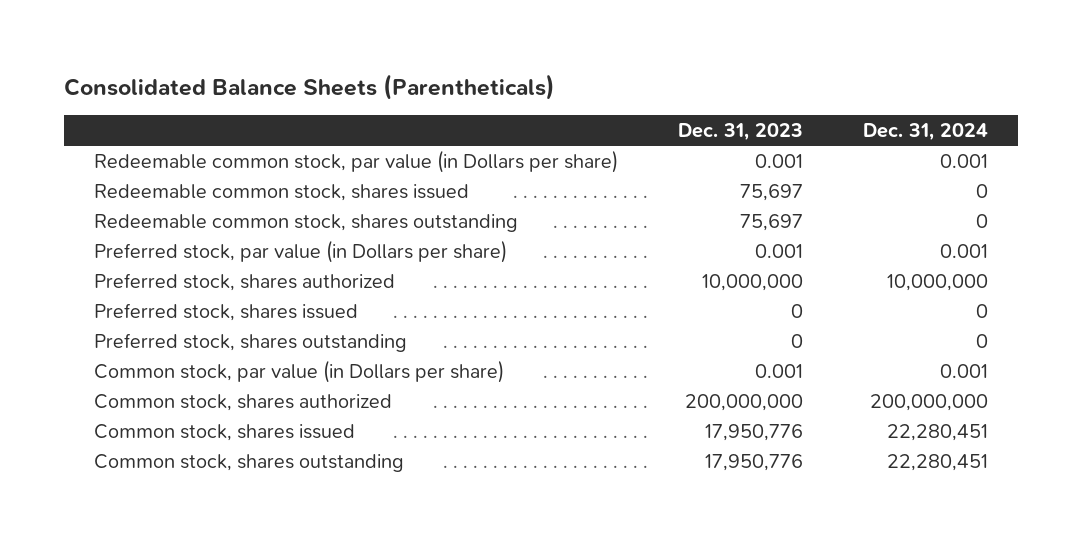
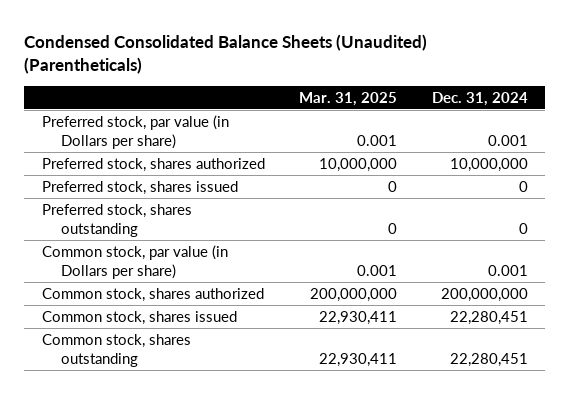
- Consolidated Balance Sheets (Parentheticals)
+ Condensed Consolidated Balance Sheets (Unaudited) (Parentheticals)
- | Dec. 31, 2023 | Dec. 31, 2024
+ | Mar. 31, 2025 | Dec. 31, 2024
- Redeemable common stock, par value (in Dollars per share) | 0.001 | 0.001
- Redeemable common stock, shares issued | 75,697 | 0
- Redeemable common stock, shares outstanding | 75,697 | 0

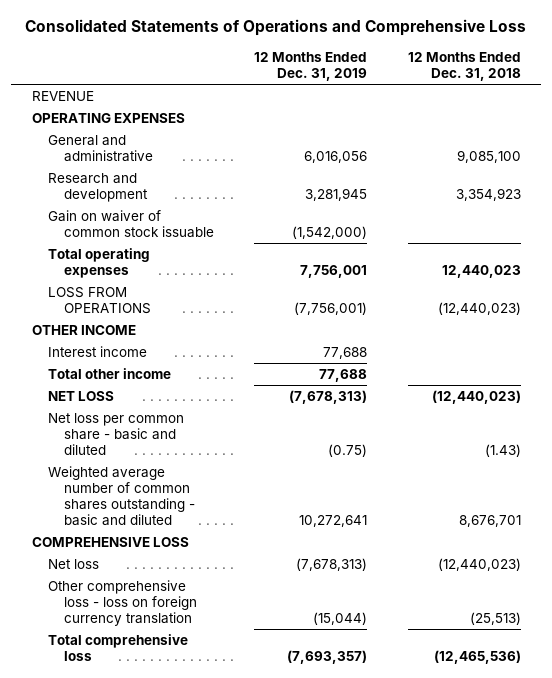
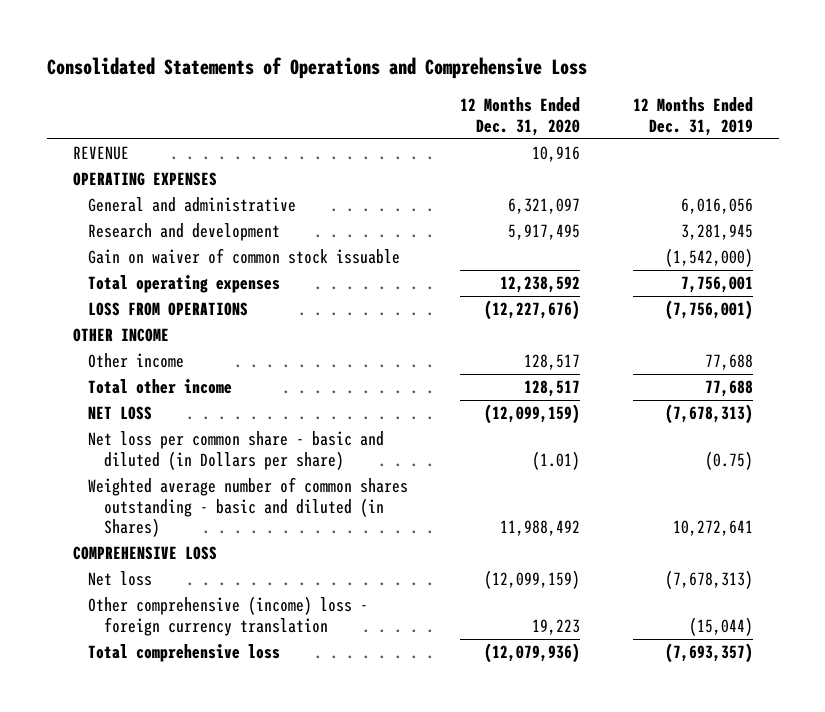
- | 12 Months Ended Dec. 31, 2019 | 12 Months Ended Dec. 31, 2018
+ | 12 Months Ended Dec. 31, 2020 | 12 Months Ended Dec. 31, 2019
- Interest income | 77,688 |
+ Other income | 128,517 | 77,688
- Net loss per common share - basic and diluted | (0.75) | (1.43)
- Weighted average number of common shares outstanding - basic and diluted | 10,272,641 | 8,676,701
+ Net loss per common share - basic and diluted (in Dollars per share) | (1.01) | (0.75)
+ Weighted average number of common shares outstanding - basic and diluted (in Shares) | 11,988,492 | 10,272,641
- Other comprehensive loss - loss on foreign currency translation | (15,044) | (25,513)
+ Other comprehensive (income) loss - foreign currency translation | 19,223 | (15,044)

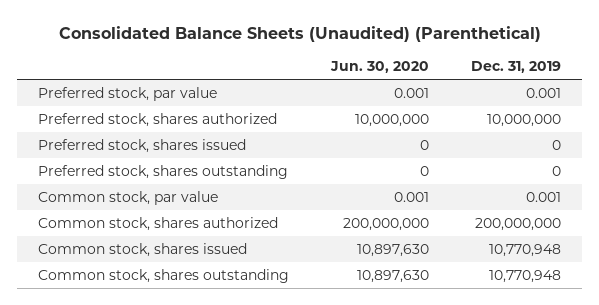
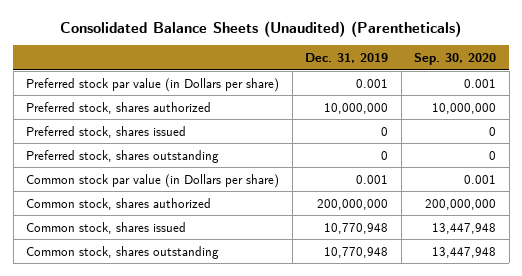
- Consolidated Balance Sheets (Unaudited) (Parenthetical)
+ Consolidated Balance Sheets (Unaudited) (Parentheticals)
- | Jun. 30, 2020 | Dec. 31, 2019
+ | Dec. 31, 2019 | Sep. 30, 2020
- Preferred stock, par value | 0.001 | 0.001
+ Preferred stock par value (in Dollars per share) | 0.001 | 0.001
- Common stock, par value | 0.001 | 0.001
+ Common stock par value (in Dollars per share) | 0.001 | 0.001

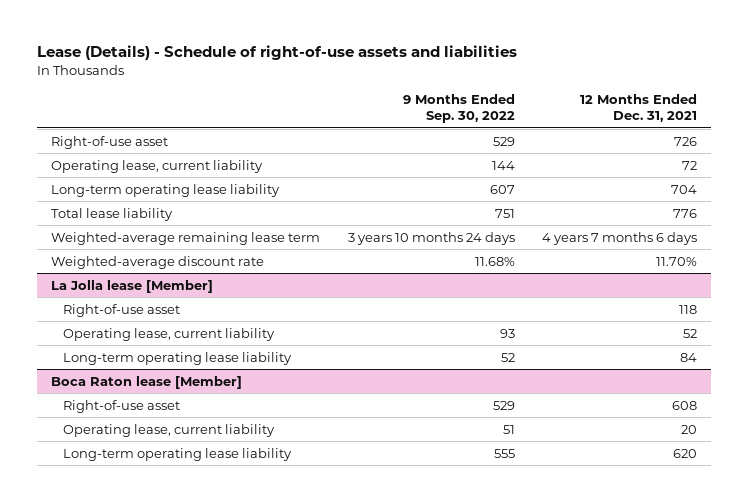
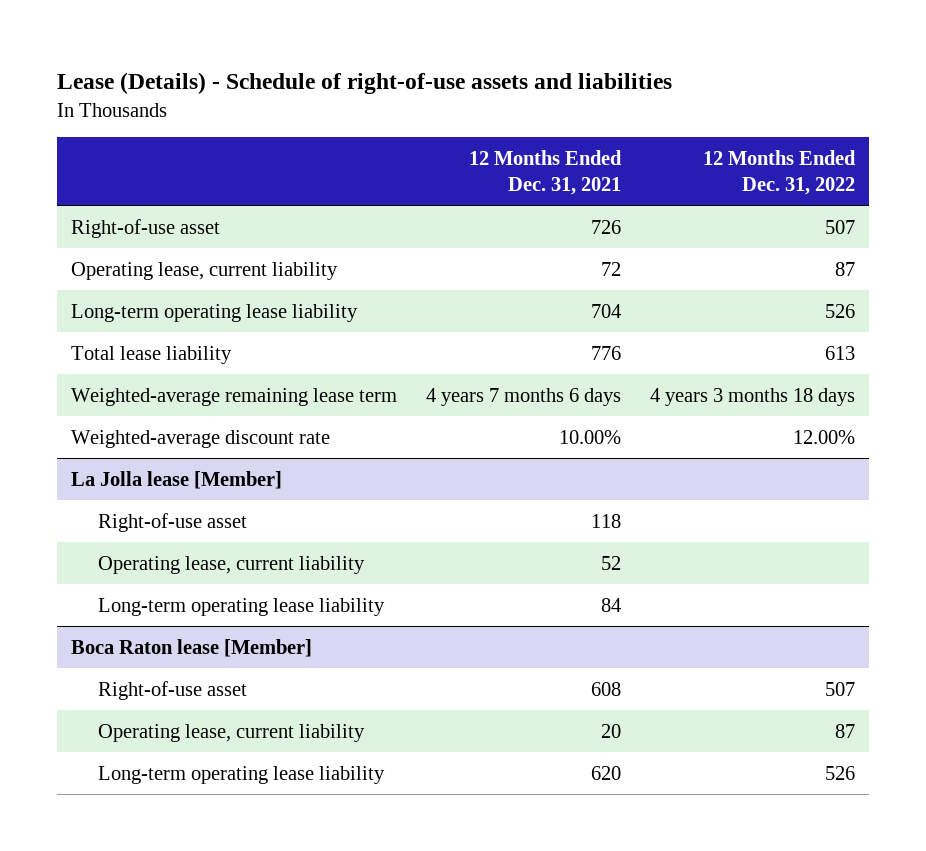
- | 9 Months Ended Sep. 30, 2022 | 12 Months Ended Dec. 31, 2021
+ | 12 Months Ended Dec. 31, 2021 | 12 Months Ended Dec. 31, 2022
- Weighted-average discount rate | 11.68% | 11.70%
+ Weighted-average discount rate | 10.00% | 12.00%

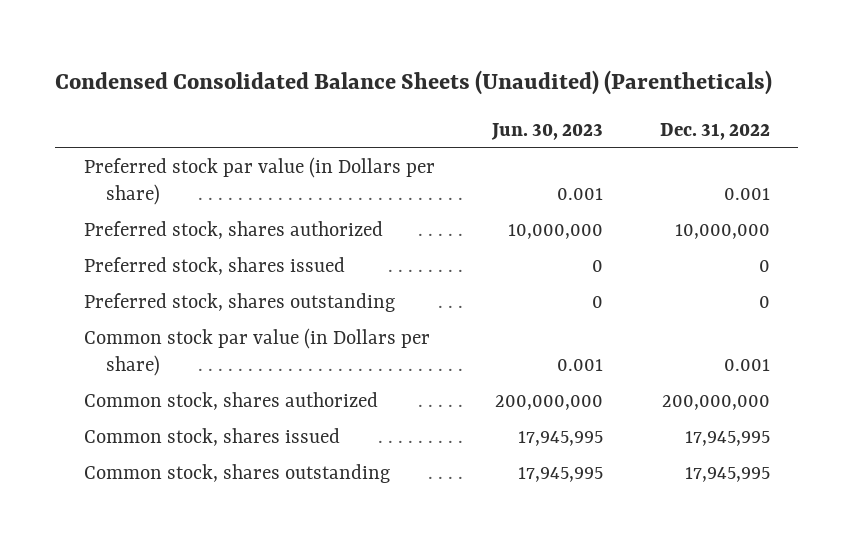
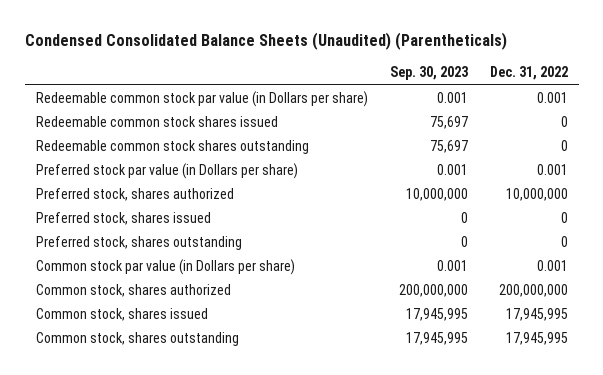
- | Jun. 30, 2023 | Dec. 31, 2022
+ | Sep. 30, 2023 | Dec. 31, 2022
+ Redeemable common stock par value (in Dollars per share) | 0.001 | 0.001
+ Redeemable common stock shares issued | 75,697 | 0
+ Redeemable common stock shares outstanding | 75,697 | 0

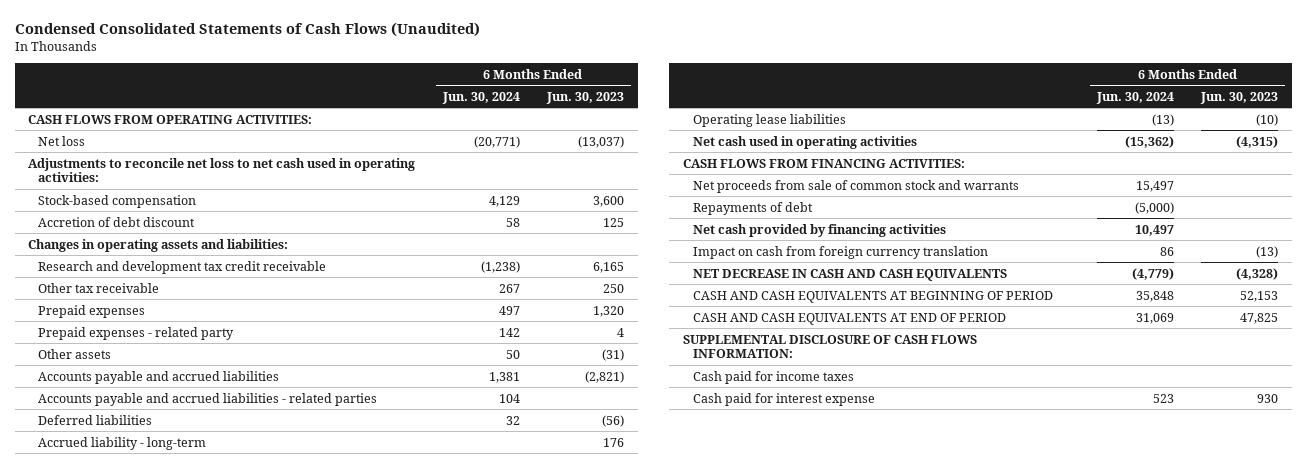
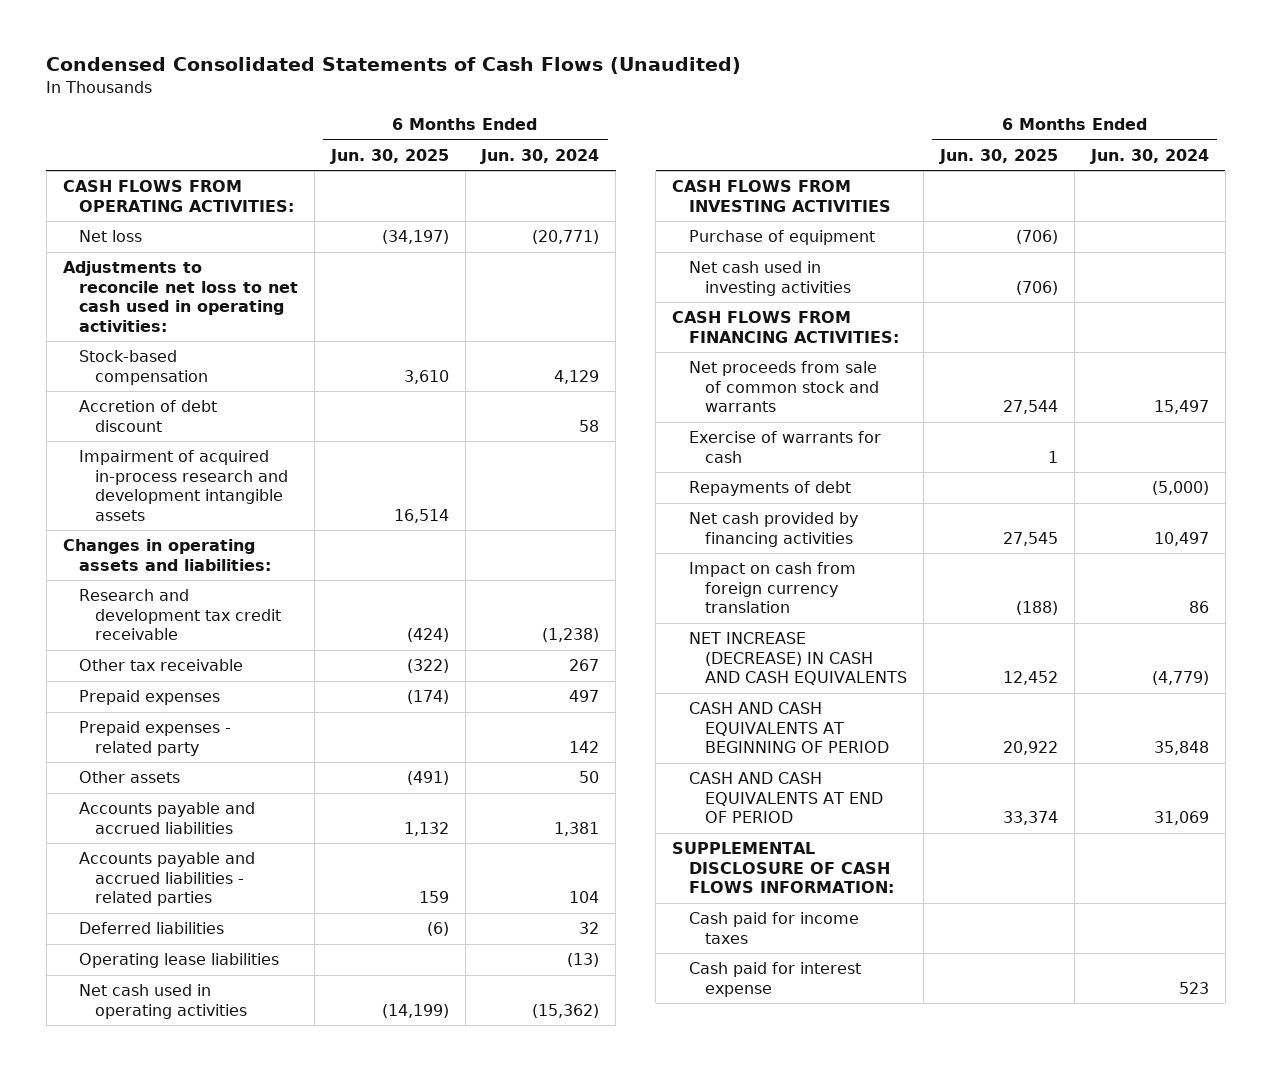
- | 6 Months Ended Jun. 30, 2024 | 6 Months Ended Jun. 30, 2023
+ | 6 Months Ended Jun. 30, 2025 | 6 Months Ended Jun. 30, 2024
+ Impairment of acquired in-process research and development intangible assets | 16,514 |
- Accrued liability - long-term | | 176
+ CASH FLOWS FROM INVESTING ACTIVITIES
+ Purchase of equipment | (706) |
+ Net cash used in investing activities | (706) |
+ Exercise of warrants for cash | 1 |
- NET DECREASE IN CASH AND CASH EQUIVALENTS | (4,779) | (4,328)
+ NET INCREASE (DECREASE) IN CASH AND CASH EQUIVALENTS | 12,452 | (4,779)

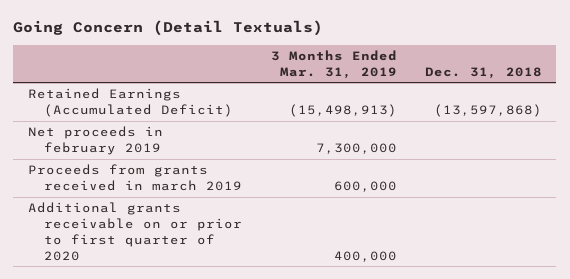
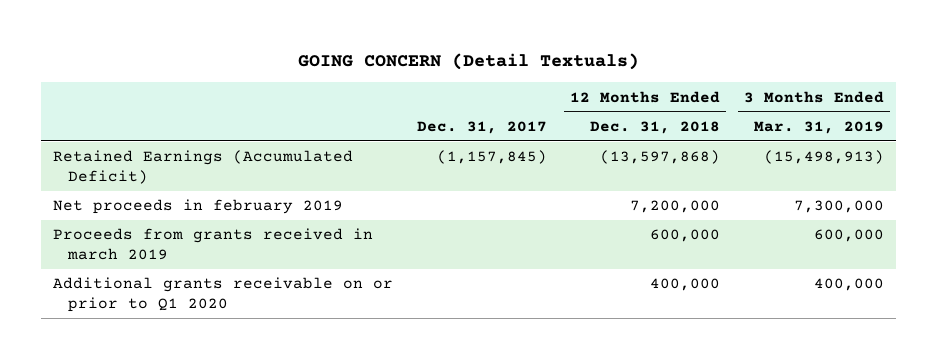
- Going Concern (Detail Textuals)
+ GOING CONCERN (Detail Textuals)
- | 3 Months Ended Mar. 31, 2019 | Dec. 31, 2018
+ | Dec. 31, 2017 | 12 Months Ended Dec. 31, 2018 | 3 Months Ended Mar. 31, 2019
- Additional grants receivable on or prior to first quarter of 2020 | 400,000 |
+ Additional grants receivable on or prior to Q1 2020 | | 400,000 | 400,000

